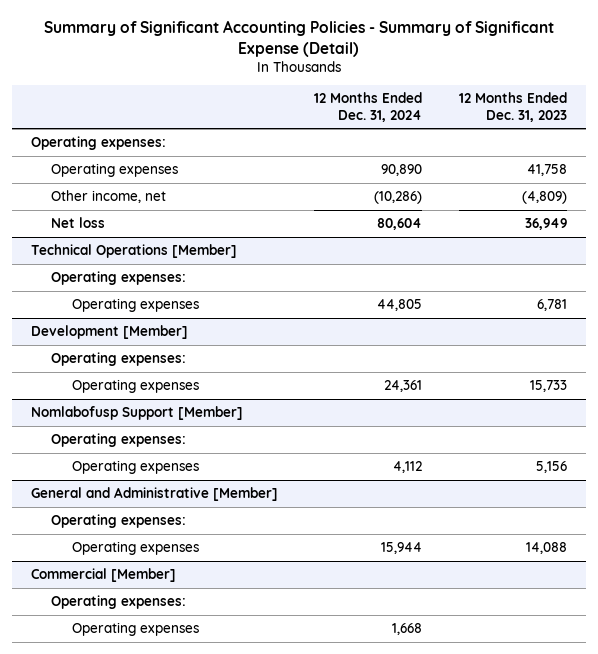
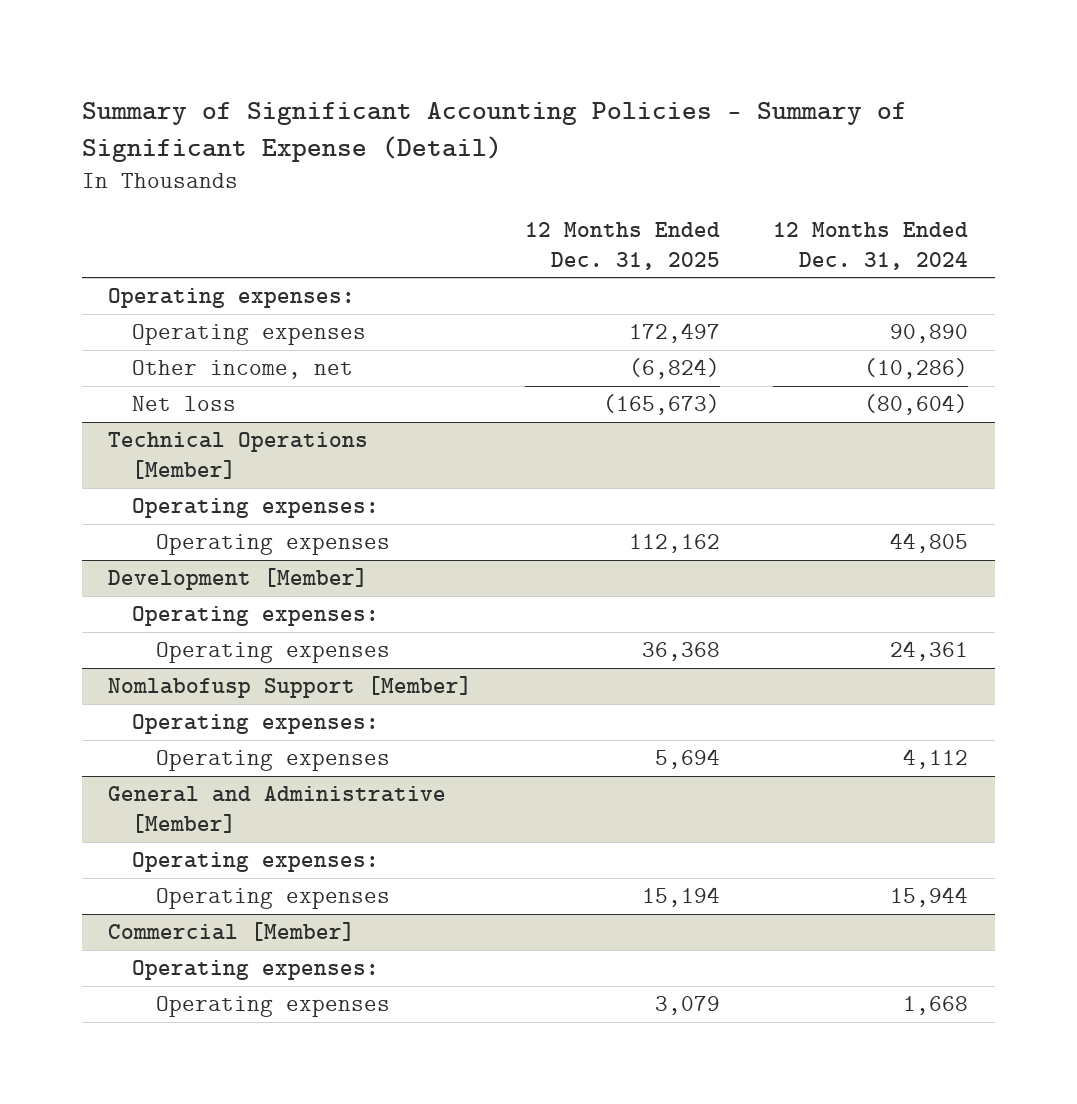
- | 12 Months Ended Dec. 31, 2024 | 12 Months Ended Dec. 31, 2023
+ | 12 Months Ended Dec. 31, 2025 | 12 Months Ended Dec. 31, 2024
- Net loss | 80,604 | 36,949
+ Net loss | (165,673) | (80,604)

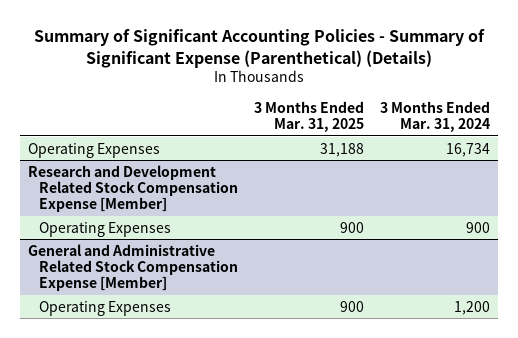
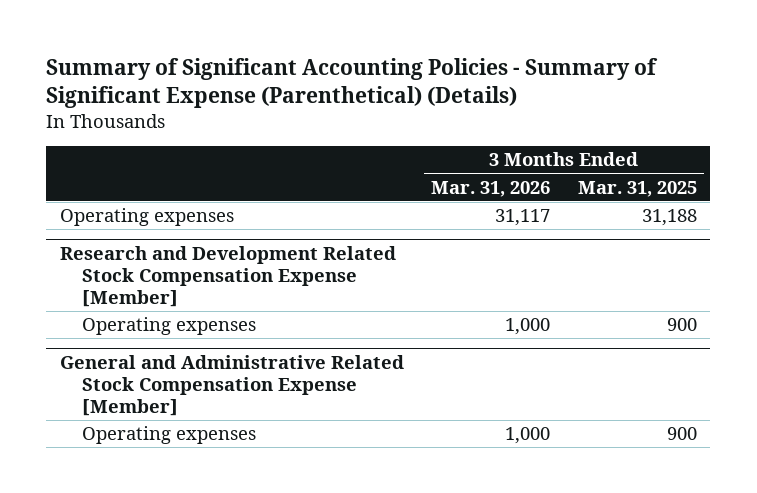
- | 3 Months Ended Mar. 31, 2025 | 3 Months Ended Mar. 31, 2024
+ | 3 Months Ended Mar. 31, 2026 | 3 Months Ended Mar. 31, 2025
- Operating Expenses | 31,188 | 16,734
+ Operating expenses | 31,117 | 31,188
@ Research and Development Related Stock Compensation Expense [Member]
- Operating Expenses | 900 | 900
+ Operating expenses | 1,000 | 900
@ General and Administrative Related Stock Compensation Expense [Member]
- Operating Expenses | 900 | 1,200
+ Operating expenses | 1,000 | 900

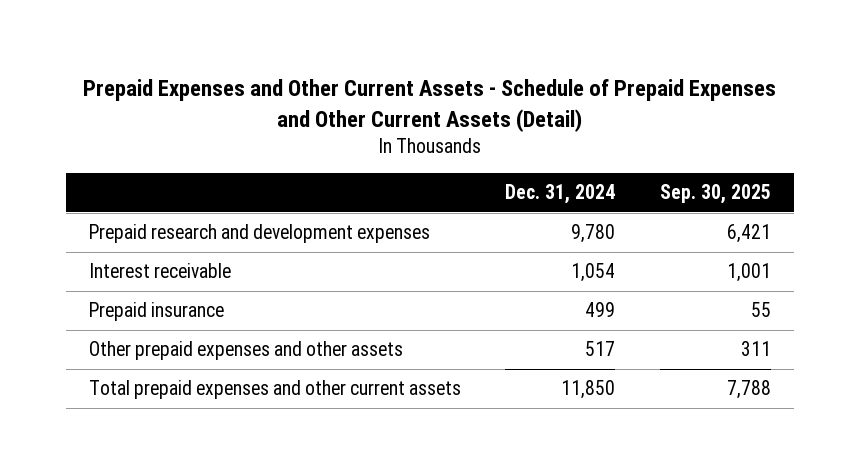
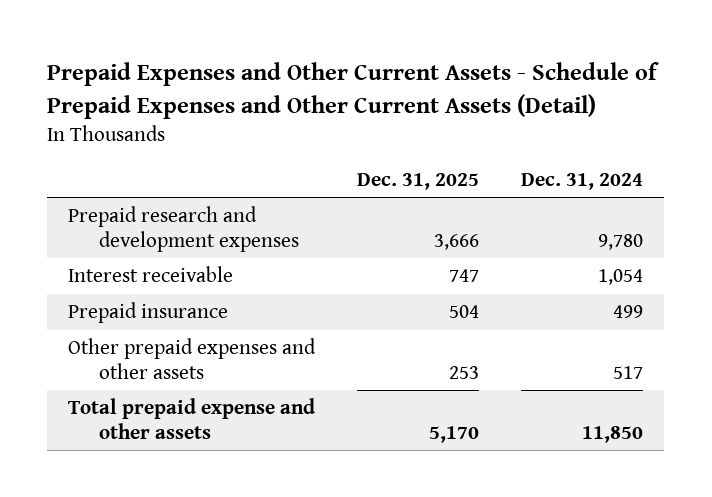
- | Dec. 31, 2024 | Sep. 30, 2025
+ | Dec. 31, 2025 | Dec. 31, 2024
- Total prepaid expenses and other current assets | 11,850 | 7,788
+ Total prepaid expense and other assets | 5,170 | 11,850

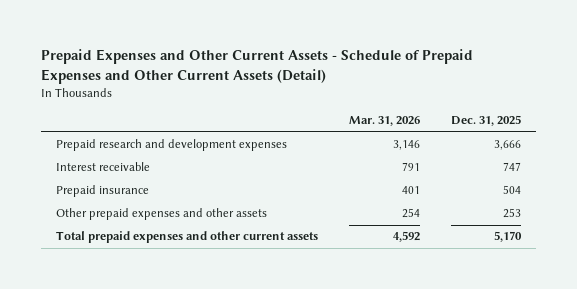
- | Dec. 31, 2025 | Dec. 31, 2024
+ | Mar. 31, 2026 | Dec. 31, 2025
- Total prepaid expense and other assets | 5,170 | 11,850
+ Total prepaid expenses and other current assets | 4,592 | 5,170

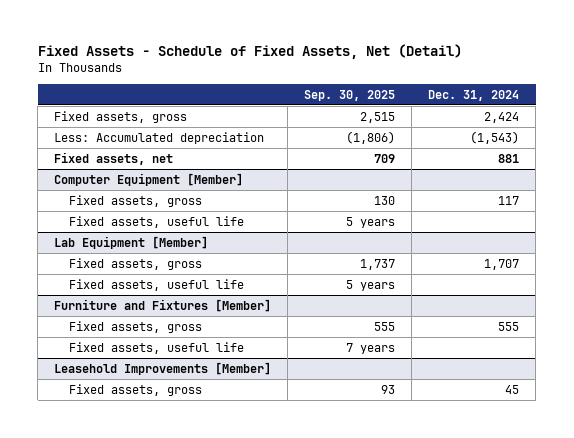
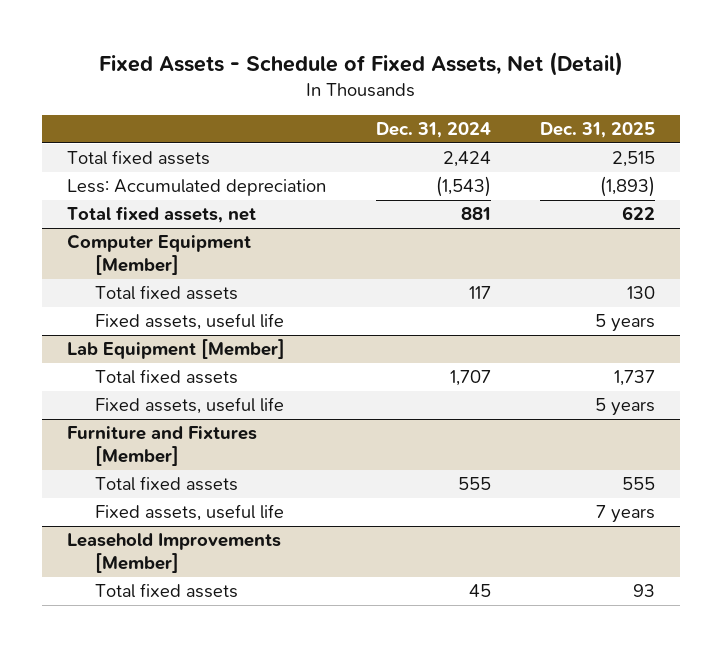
- | Sep. 30, 2025 | Dec. 31, 2024
+ | Dec. 31, 2024 | Dec. 31, 2025
- Fixed assets, gross | 2,515 | 2,424
+ Total fixed assets | 2,424 | 2,515
- Fixed assets, net | 709 | 881
+ Total fixed assets, net | 881 | 622
@ Computer Equipment [Member]
- Fixed assets, gross | 130 | 117
+ Total fixed assets | 117 | 130
@ Lab Equipment [Member]
- Fixed assets, gross | 1,737 | 1,707
+ Total fixed assets | 1,707 | 1,737
@ Furniture and Fixtures [Member]
- Fixed assets, gross | 555 | 555
+ Total fixed assets | 555 | 555
@ Leasehold Improvements [Member]
- Fixed assets, gross | 93 | 45
+ Total fixed assets | 45 | 93

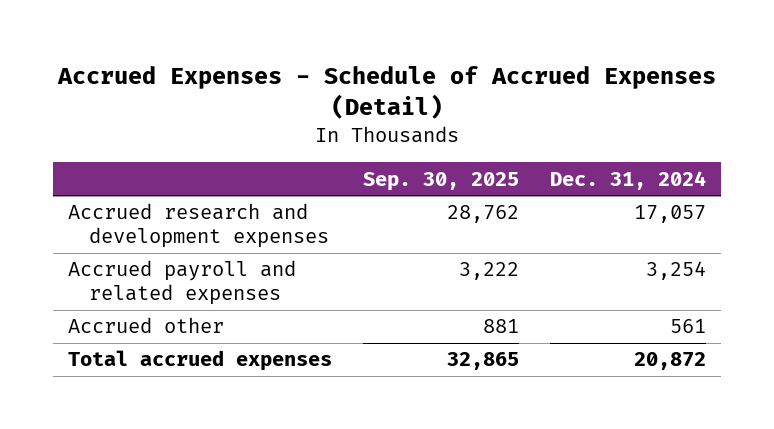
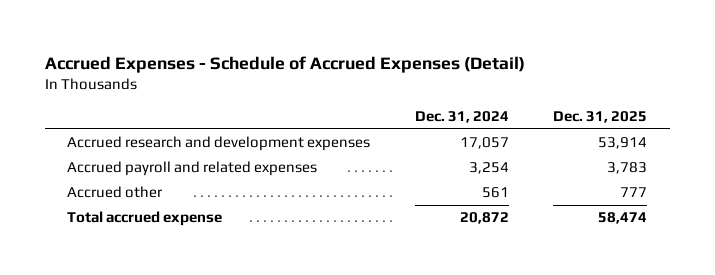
- | Sep. 30, 2025 | Dec. 31, 2024
+ | Dec. 31, 2024 | Dec. 31, 2025
- Total accrued expenses | 32,865 | 20,872
+ Total accrued expense | 20,872 | 58,474

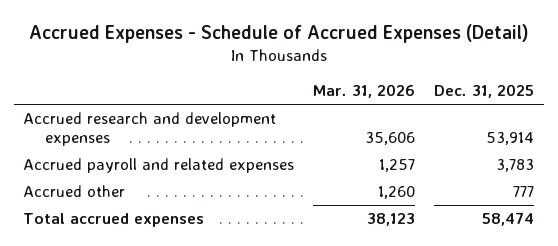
- | Dec. 31, 2024 | Dec. 31, 2025
+ | Mar. 31, 2026 | Dec. 31, 2025
- Total accrued expense | 20,872 | 58,474
+ Total accrued expenses | 38,123 | 58,474

